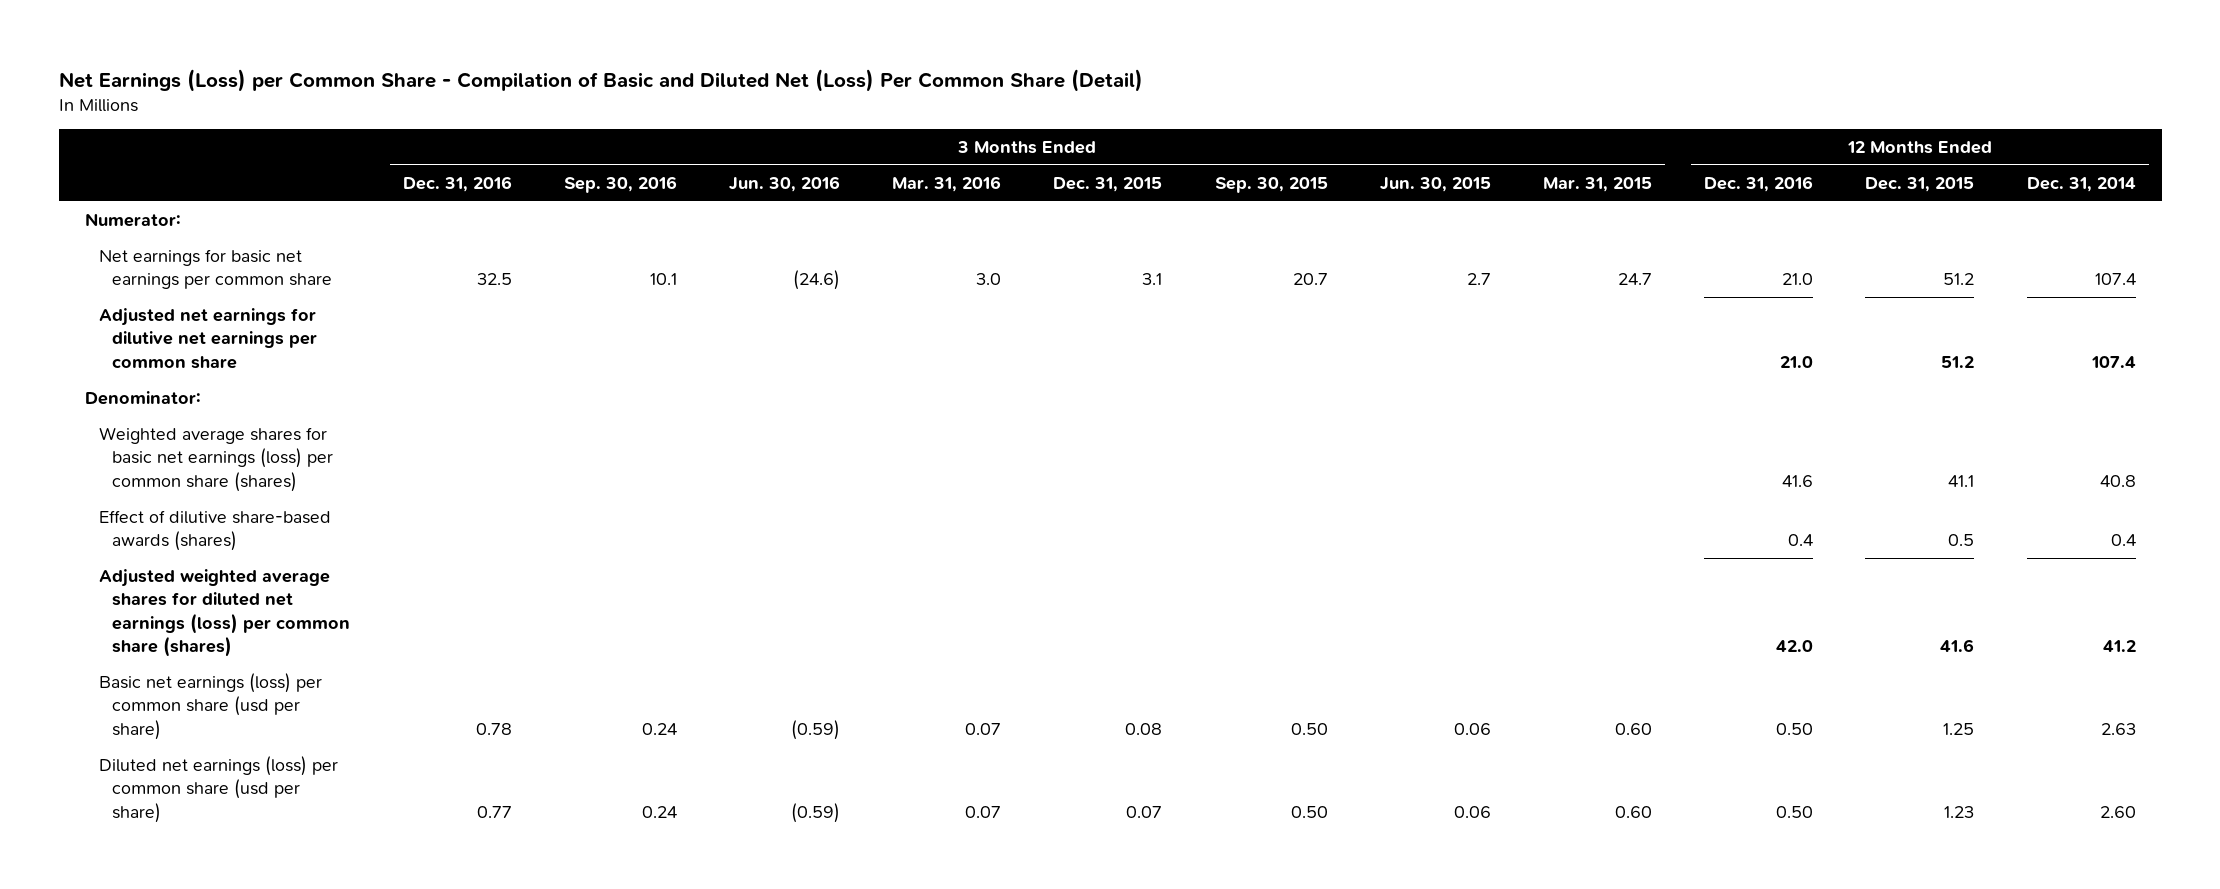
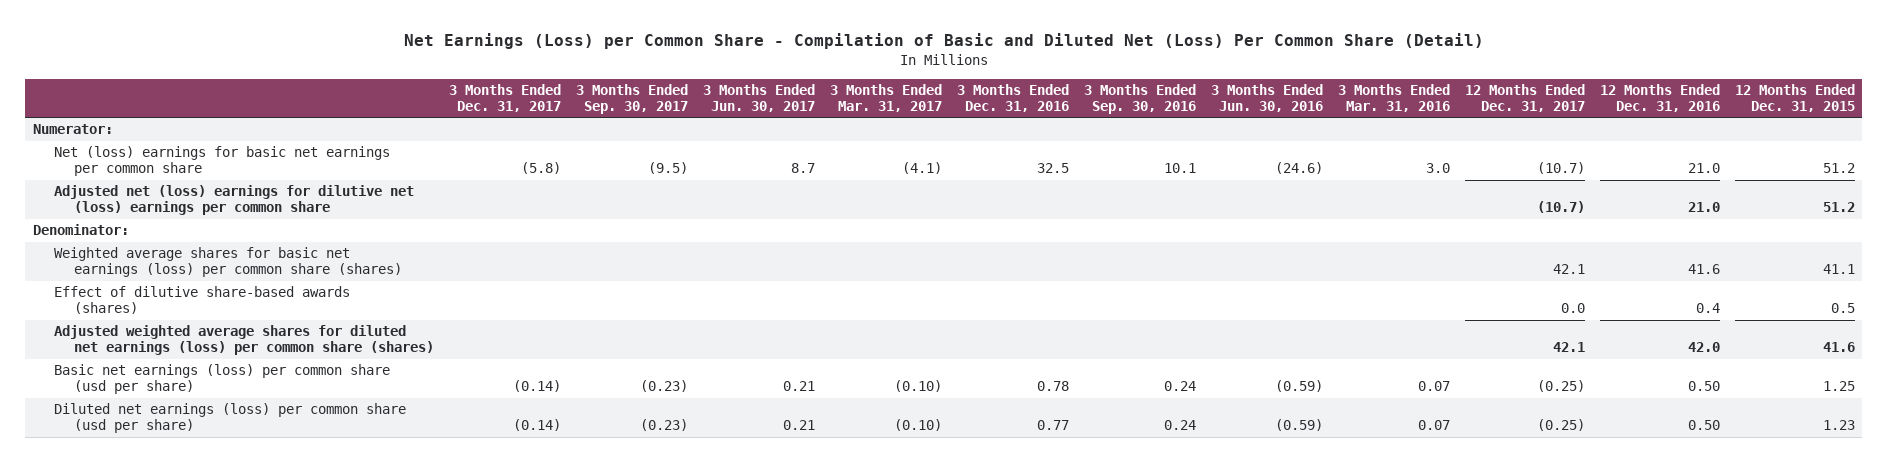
- | 3 Months Ended Dec. 31, 2016 | 3 Months Ended Sep. 30, 2016 | 3 Months Ended Jun. 30, 2016 | 3 Months Ended Mar. 31, 2016 | 3 Months Ended Dec. 31, 2015 | 3 Months Ended Sep. 30, 2015 | 3 Months Ended Jun. 30, 2015 | 3 Months Ended Mar. 31, 2015 | 12 Months Ended Dec. 31, 2016 | 12 Months Ended Dec. 31, 2015 | 12 Months Ended Dec. 31, 2014
+ | 3 Months Ended Dec. 31, 2017 | 3 Months Ended Sep. 30, 2017 | 3 Months Ended Jun. 30, 2017 | 3 Months Ended Mar. 31, 2017 | 3 Months Ended Dec. 31, 2016 | 3 Months Ended Sep. 30, 2016 | 3 Months Ended Jun. 30, 2016 | 3 Months Ended Mar. 31, 2016 | 12 Months Ended Dec. 31, 2017 | 12 Months Ended Dec. 31, 2016 | 12 Months Ended Dec. 31, 2015
- Net earnings for basic net earnings per common share | 32.5 | 10.1 | (24.6) | 3.0 | 3.1 | 20.7 | 2.7 | 24.7 | 21.0 | 51.2 | 107.4
- Adjusted net earnings for dilutive net earnings per common share | | | | | | | | | 21.0 | 51.2 | 107.4
+ Net (loss) earnings for basic net earnings per common share | (5.8) | (9.5) | 8.7 | (4.1) | 32.5 | 10.1 | (24.6) | 3.0 | (10.7) | 21.0 | 51.2
+ Adjusted net (loss) earnings for dilutive net (loss) earnings per common share | | | | | | | | | (10.7) | 21.0 | 51.2

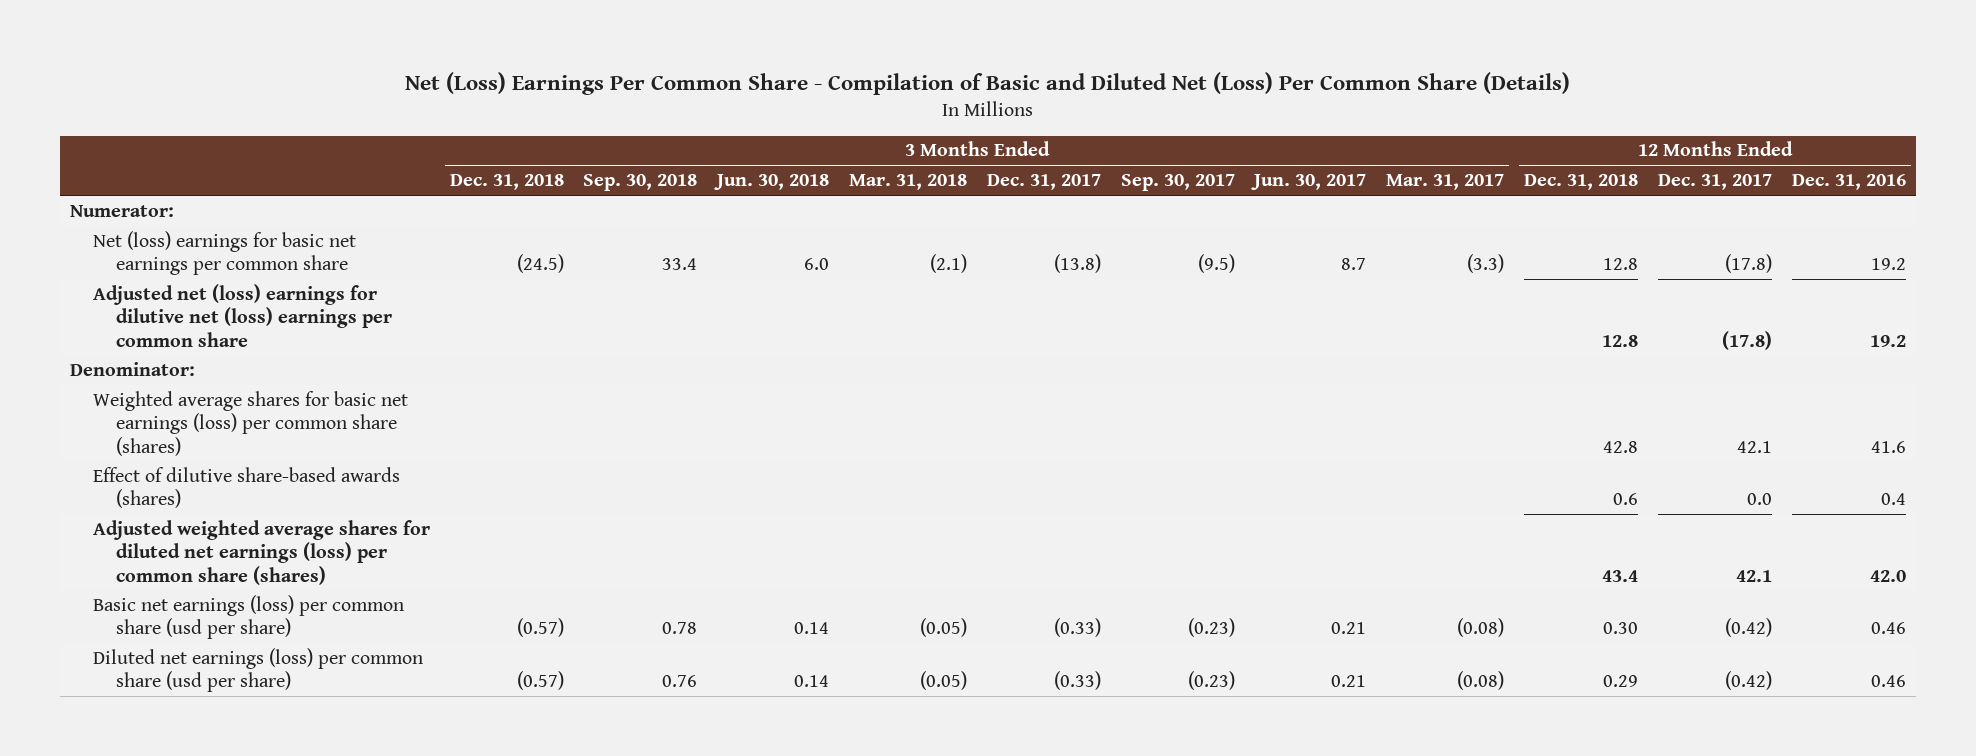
- Net Earnings (Loss) per Common Share - Compilation of Basic and Diluted Net (Loss) Per Common Share (Detail)
+ Net (Loss) Earnings Per Common Share - Compilation of Basic and Diluted Net (Loss) Per Common Share (Details)
- | 3 Months Ended Dec. 31, 2017 | 3 Months Ended Sep. 30, 2017 | 3 Months Ended Jun. 30, 2017 | 3 Months Ended Mar. 31, 2017 | 3 Months Ended Dec. 31, 2016 | 3 Months Ended Sep. 30, 2016 | 3 Months Ended Jun. 30, 2016 | 3 Months Ended Mar. 31, 2016 | 12 Months Ended Dec. 31, 2017 | 12 Months Ended Dec. 31, 2016 | 12 Months Ended Dec. 31, 2015
+ | 3 Months Ended Dec. 31, 2018 | 3 Months Ended Sep. 30, 2018 | 3 Months Ended Jun. 30, 2018 | 3 Months Ended Mar. 31, 2018 | 3 Months Ended Dec. 31, 2017 | 3 Months Ended Sep. 30, 2017 | 3 Months Ended Jun. 30, 2017 | 3 Months Ended Mar. 31, 2017 | 12 Months Ended Dec. 31, 2018 | 12 Months Ended Dec. 31, 2017 | 12 Months Ended Dec. 31, 2016
- Net (loss) earnings for basic net earnings per common share | (5.8) | (9.5) | 8.7 | (4.1) | 32.5 | 10.1 | (24.6) | 3.0 | (10.7) | 21.0 | 51.2
- Adjusted net (loss) earnings for dilutive net (loss) earnings per common share | | | | | | | | | (10.7) | 21.0 | 51.2
+ Net (loss) earnings for basic net earnings per common share | (24.5) | 33.4 | 6.0 | (2.1) | (13.8) | (9.5) | 8.7 | (3.3) | 12.8 | (17.8) | 19.2
+ Adjusted net (loss) earnings for dilutive net (loss) earnings per common share | | | | | | | | | 12.8 | (17.8) | 19.2
- Basic net earnings (loss) per common share (usd per share) | (0.14) | (0.23) | 0.21 | (0.10) | 0.78 | 0.24 | (0.59) | 0.07 | (0.25) | 0.50 | 1.25
- Diluted net earnings (loss) per common share (usd per share) | (0.14) | (0.23) | 0.21 | (0.10) | 0.77 | 0.24 | (0.59) | 0.07 | (0.25) | 0.50 | 1.23
+ Basic net earnings (loss) per common share (usd per share) | (0.57) | 0.78 | 0.14 | (0.05) | (0.33) | (0.23) | 0.21 | (0.08) | 0.30 | (0.42) | 0.46
+ Diluted net earnings (loss) per common share (usd per share) | (0.57) | 0.76 | 0.14 | (0.05) | (0.33) | (0.23) | 0.21 | (0.08) | 0.29 | (0.42) | 0.46

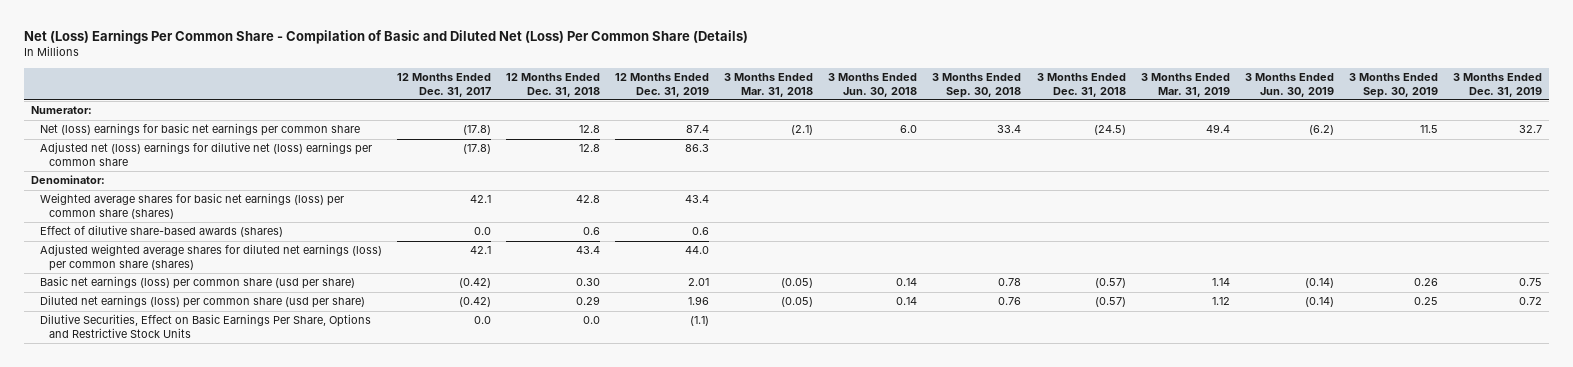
- | 3 Months Ended Dec. 31, 2018 | 3 Months Ended Sep. 30, 2018 | 3 Months Ended Jun. 30, 2018 | 3 Months Ended Mar. 31, 2018 | 3 Months Ended Dec. 31, 2017 | 3 Months Ended Sep. 30, 2017 | 3 Months Ended Jun. 30, 2017 | 3 Months Ended Mar. 31, 2017 | 12 Months Ended Dec. 31, 2018 | 12 Months Ended Dec. 31, 2017 | 12 Months Ended Dec. 31, 2016
+ | 12 Months Ended Dec. 31, 2017 | 12 Months Ended Dec. 31, 2018 | 12 Months Ended Dec. 31, 2019 | 3 Months Ended Mar. 31, 2018 | 3 Months Ended Jun. 30, 2018 | 3 Months Ended Sep. 30, 2018 | 3 Months Ended Dec. 31, 2018 | 3 Months Ended Mar. 31, 2019 | 3 Months Ended Jun. 30, 2019 | 3 Months Ended Sep. 30, 2019 | 3 Months Ended Dec. 31, 2019
+ Dilutive Securities, Effect on Basic Earnings Per Share, Options and Restrictive Stock Units | 0.0 | 0.0 | (1.1) | | | | | | | |

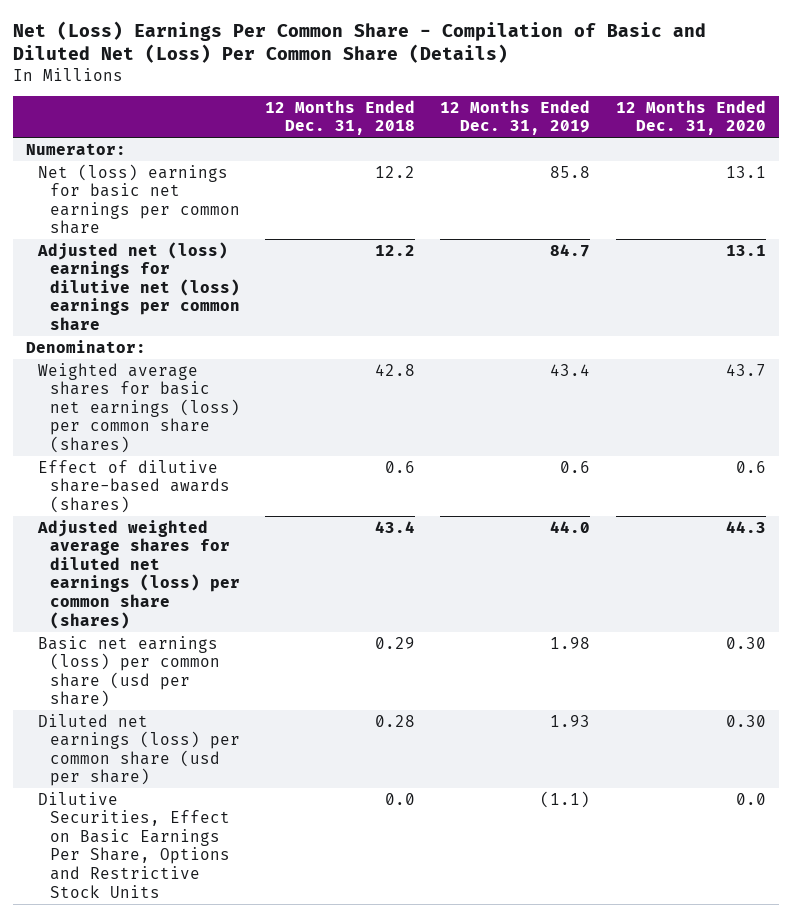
- | 12 Months Ended Dec. 31, 2017 | 12 Months Ended Dec. 31, 2018 | 12 Months Ended Dec. 31, 2019 | 3 Months Ended Mar. 31, 2018 | 3 Months Ended Jun. 30, 2018 | 3 Months Ended Sep. 30, 2018 | 3 Months Ended Dec. 31, 2018 | 3 Months Ended Mar. 31, 2019 | 3 Months Ended Jun. 30, 2019 | 3 Months Ended Sep. 30, 2019 | 3 Months Ended Dec. 31, 2019
+ | 12 Months Ended Dec. 31, 2018 | 12 Months Ended Dec. 31, 2019 | 12 Months Ended Dec. 31, 2020
- Net (loss) earnings for basic net earnings per common share | (17.8) | 12.8 | 87.4 | (2.1) | 6.0 | 33.4 | (24.5) | 49.4 | (6.2) | 11.5 | 32.7
- Adjusted net (loss) earnings for dilutive net (loss) earnings per common share | (17.8) | 12.8 | 86.3 | | | | | | | |
+ Net (loss) earnings for basic net earnings per common share | 12.2 | 85.8 | 13.1
+ Adjusted net (loss) earnings for dilutive net (loss) earnings per common share | 12.2 | 84.7 | 13.1
- Basic net earnings (loss) per common share (usd per share) | (0.42) | 0.30 | 2.01 | (0.05) | 0.14 | 0.78 | (0.57) | 1.14 | (0.14) | 0.26 | 0.75
- Diluted net earnings (loss) per common share (usd per share) | (0.42) | 0.29 | 1.96 | (0.05) | 0.14 | 0.76 | (0.57) | 1.12 | (0.14) | 0.25 | 0.72
+ Basic net earnings (loss) per common share (usd per share) | 0.29 | 1.98 | 0.30
+ Diluted net earnings (loss) per common share (usd per share) | 0.28 | 1.93 | 0.30

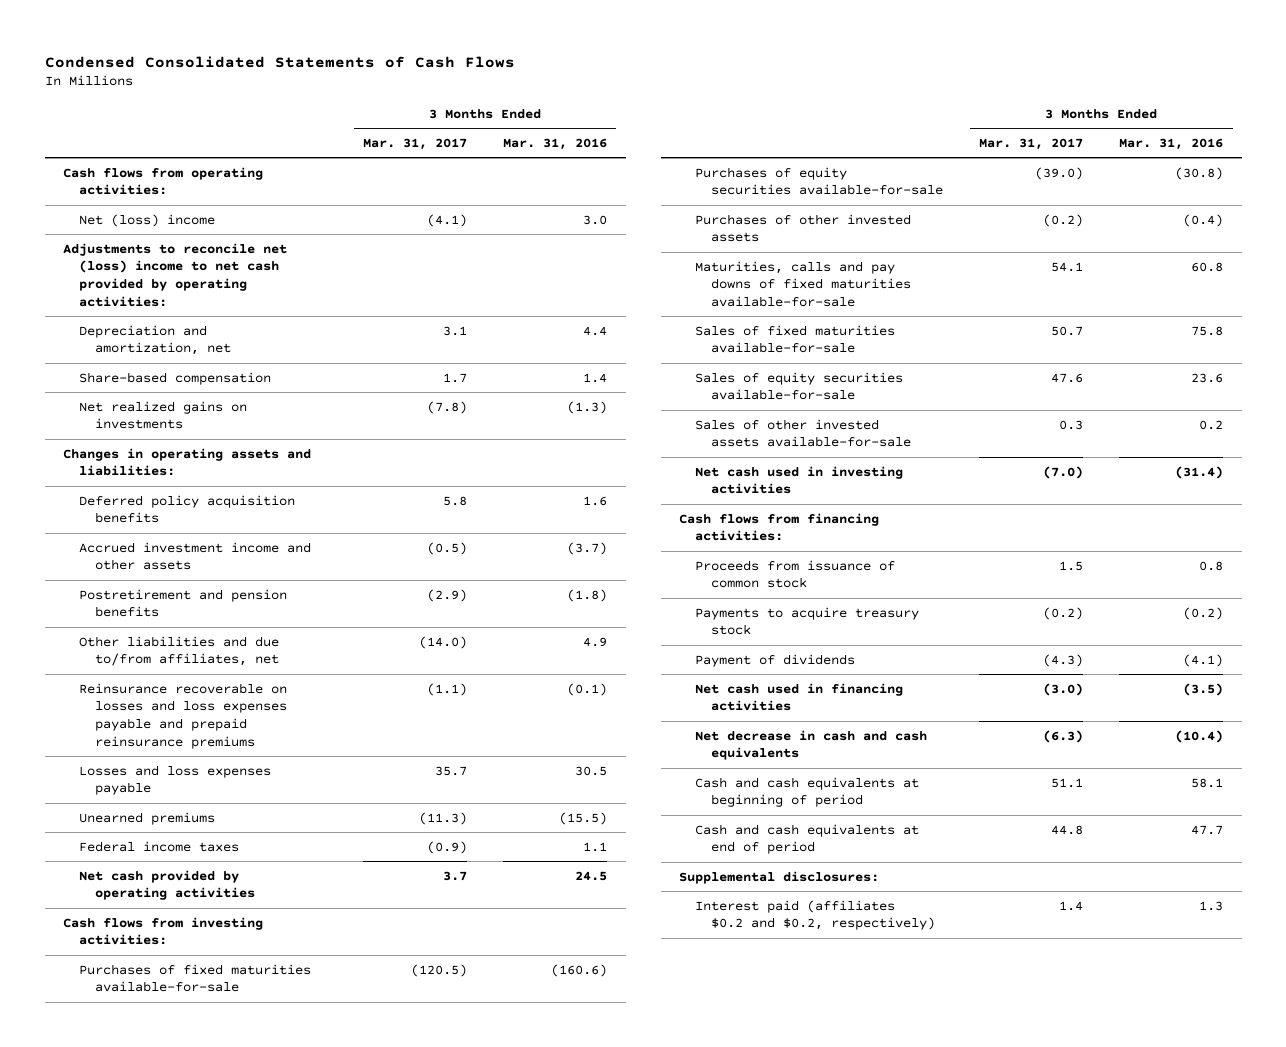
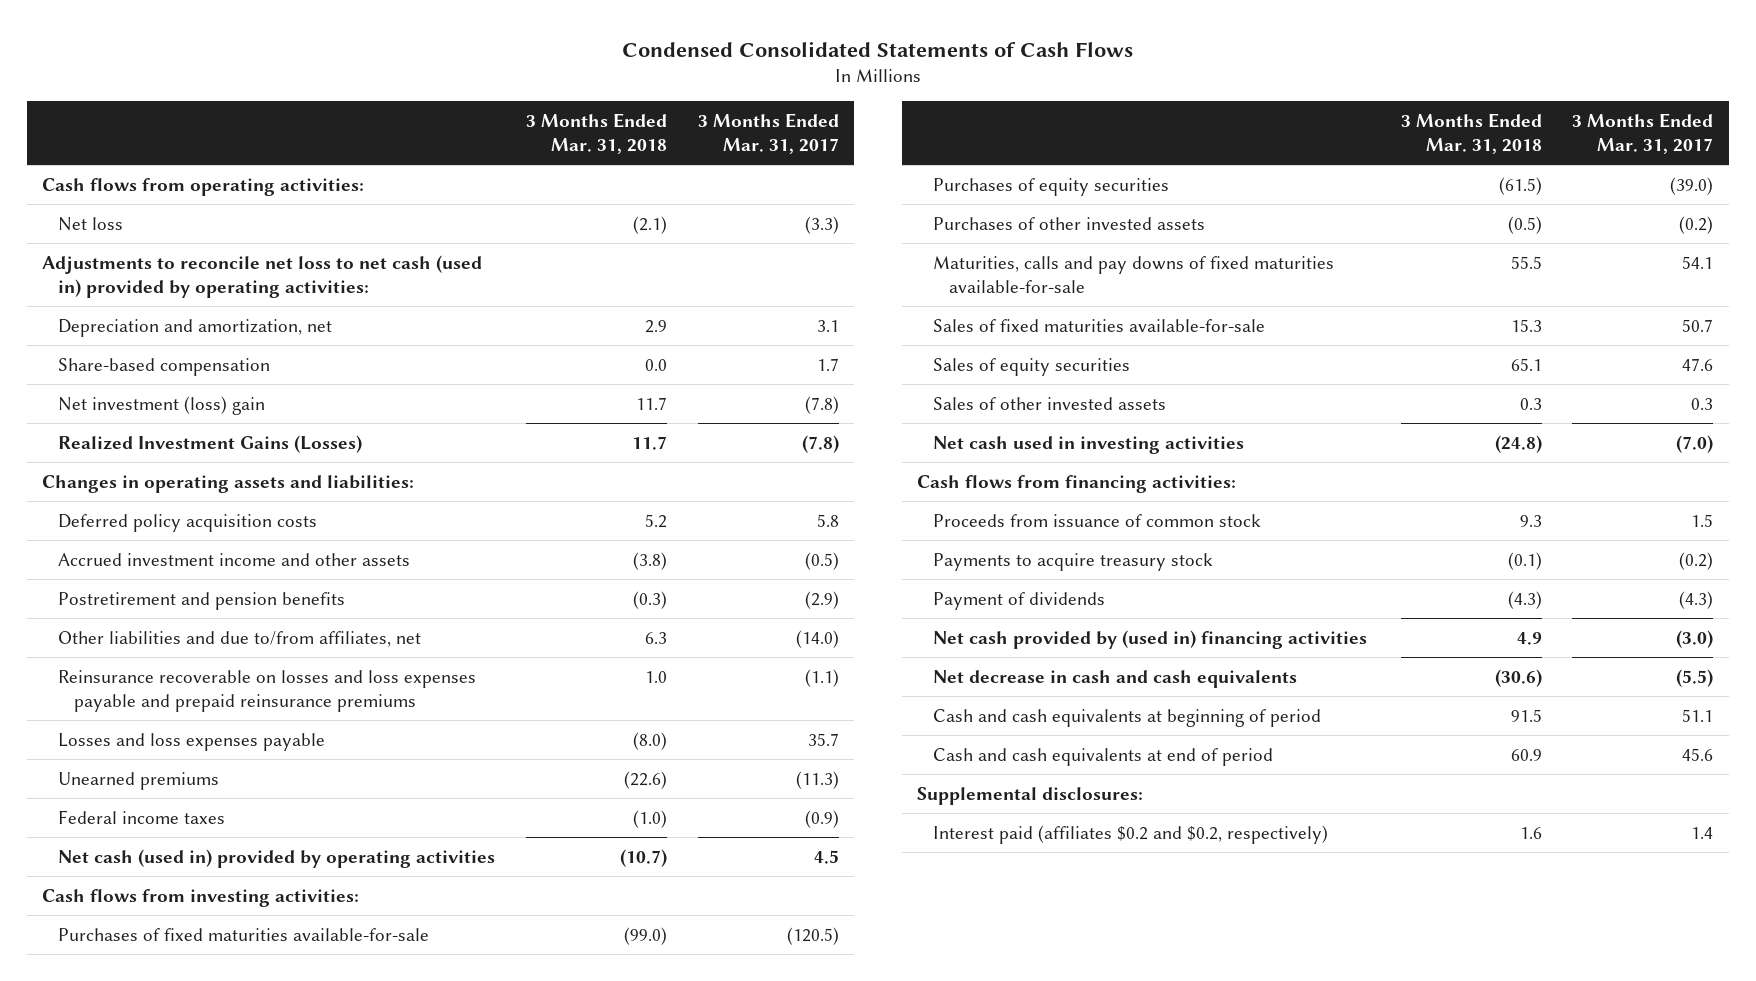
- | 3 Months Ended Mar. 31, 2017 | 3 Months Ended Mar. 31, 2016
+ | 3 Months Ended Mar. 31, 2018 | 3 Months Ended Mar. 31, 2017
- Net (loss) income | (4.1) | 3.0
- Adjustments to reconcile net (loss) income to net cash provided by operating activities:
+ Net loss | (2.1) | (3.3)
+ Adjustments to reconcile net loss to net cash (used in) provided by operating activities:
- Net realized gains on investments | (7.8) | (1.3)
+ Net investment (loss) gain | 11.7 | (7.8)
+ Realized Investment Gains (Losses) | 11.7 | (7.8)
- Deferred policy acquisition benefits | 5.8 | 1.6
+ Deferred policy acquisition costs | 5.2 | 5.8
- Net cash provided by operating activities | 3.7 | 24.5
+ Net cash (used in) provided by operating activities | (10.7) | 4.5
- Purchases of equity securities available-for-sale | (39.0) | (30.8)
+ Purchases of equity securities | (61.5) | (39.0)
- Sales of equity securities available-for-sale | 47.6 | 23.6
- Sales of other invested assets available-for-sale | 0.3 | 0.2
+ Sales of equity securities | 65.1 | 47.6
+ Sales of other invested assets | 0.3 | 0.3
- Net cash used in financing activities | (3.0) | (3.5)
- Net decrease in cash and cash equivalents | (6.3) | (10.4)
+ Net cash provided by (used in) financing activities | 4.9 | (3.0)
+ Net decrease in cash and cash equivalents | (30.6) | (5.5)
- Cash and cash equivalents at end of period | 44.8 | 47.7
+ Cash and cash equivalents at end of period | 60.9 | 45.6

